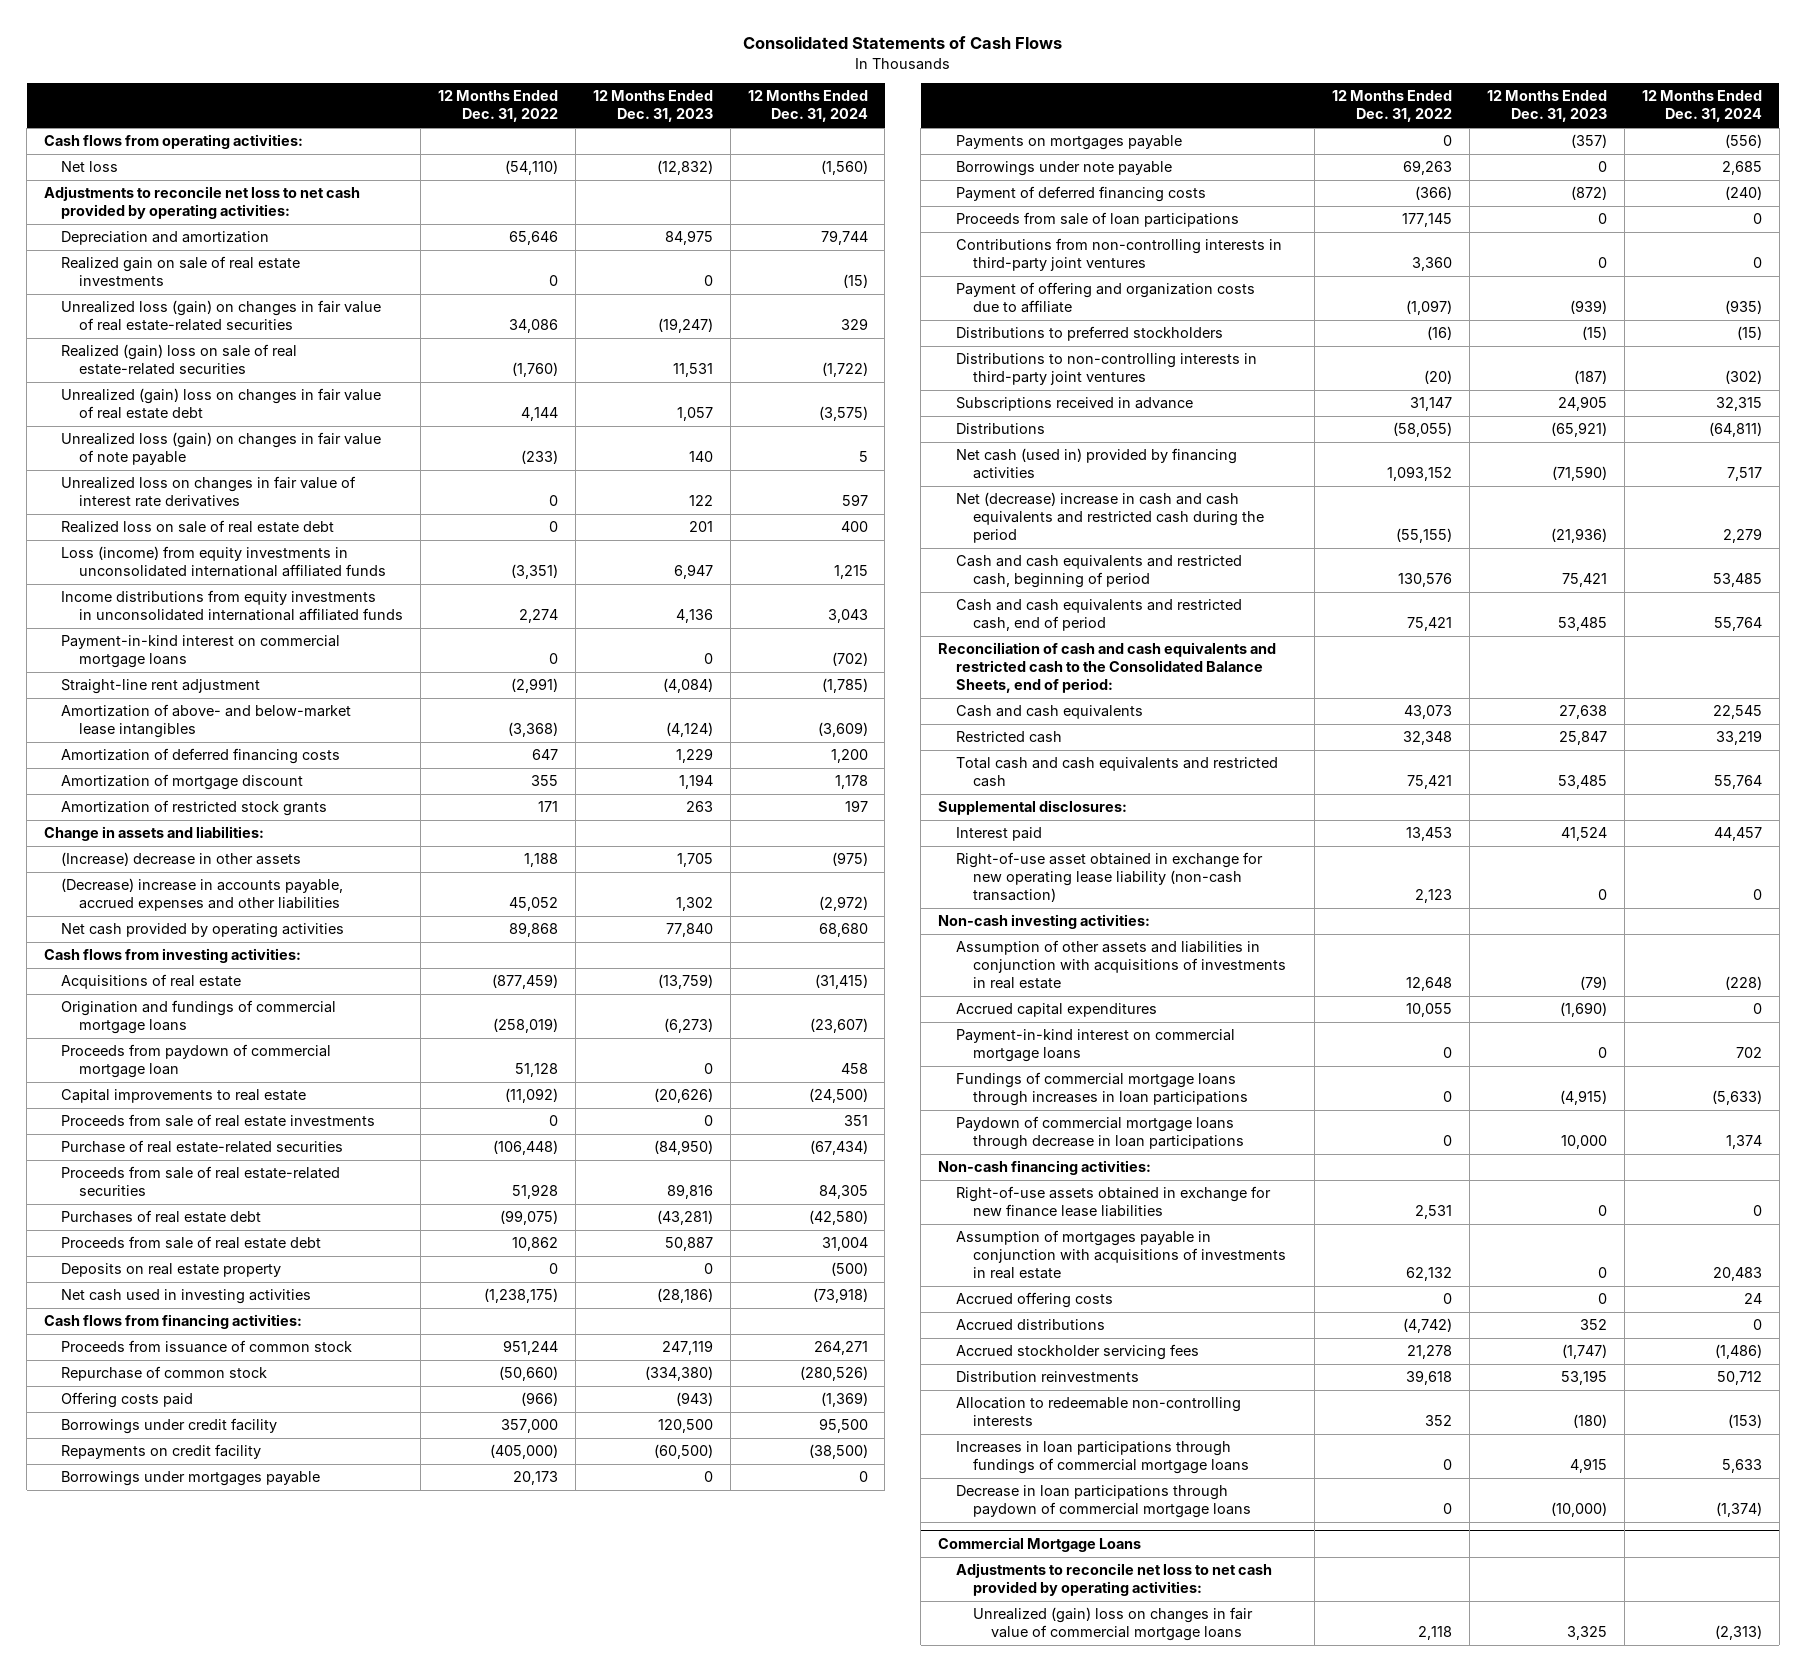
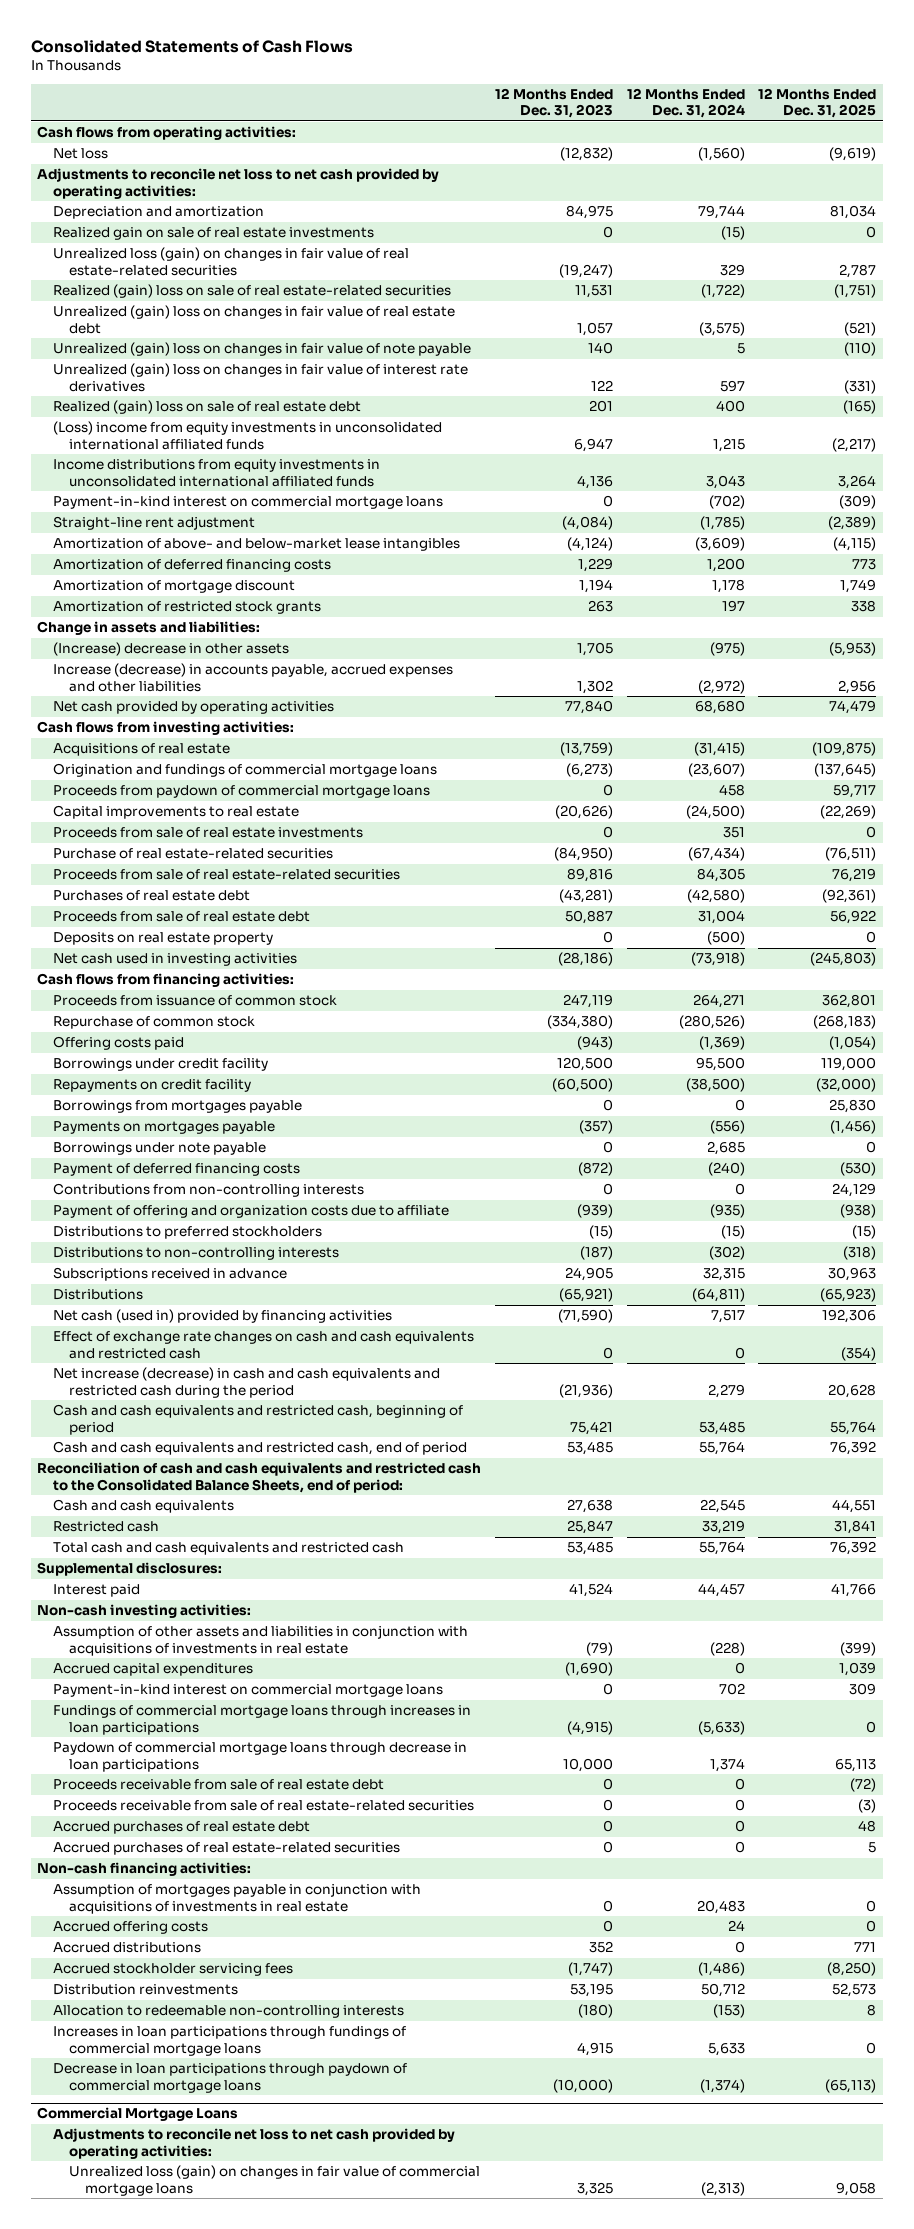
- | 12 Months Ended Dec. 31, 2022 | 12 Months Ended Dec. 31, 2023 | 12 Months Ended Dec. 31, 2024
+ | 12 Months Ended Dec. 31, 2023 | 12 Months Ended Dec. 31, 2024 | 12 Months Ended Dec. 31, 2025
- Unrealized loss (gain) on changes in fair value of note payable | (233) | 140 | 5
- Unrealized loss on changes in fair value of interest rate derivatives | 0 | 122 | 597
- Realized loss on sale of real estate debt | 0 | 201 | 400
- Loss (income) from equity investments in unconsolidated international affiliated funds | (3,351) | 6,947 | 1,215
+ Unrealized (gain) loss on changes in fair value of note payable | 140 | 5 | (110)
+ Unrealized (gain) loss on changes in fair value of interest rate derivatives | 122 | 597 | (331)
+ Realized (gain) loss on sale of real estate debt | 201 | 400 | (165)
+ (Loss) income from equity investments in unconsolidated international affiliated funds | 6,947 | 1,215 | (2,217)
- (Decrease) increase in accounts payable, accrued expenses and other liabilities | 45,052 | 1,302 | (2,972)
+ Increase (decrease) in accounts payable, accrued expenses and other liabilities | 1,302 | (2,972) | 2,956
- Proceeds from paydown of commercial mortgage loan | 51,128 | 0 | 458
+ Proceeds from paydown of commercial mortgage loans | 0 | 458 | 59,717
- Borrowings under mortgages payable | 20,173 | 0 | 0
+ Borrowings from mortgages payable | 0 | 0 | 25,830
- Proceeds from sale of loan participations | 177,145 | 0 | 0
- Contributions from non-controlling interests in third-party joint ventures | 3,360 | 0 | 0
+ Contributions from non-controlling interests | 0 | 0 | 24,129
- Distributions to non-controlling interests in third-party joint ventures | (20) | (187) | (302)
+ Distributions to non-controlling interests | (187) | (302) | (318)
- Net (decrease) increase in cash and cash equivalents and restricted cash during the period | (55,155) | (21,936) | 2,279
+ Effect of exchange rate changes on cash and cash equivalents and restricted cash | 0 | 0 | (354)
+ Net increase (decrease) in cash and cash equivalents and restricted cash during the period | (21,936) | 2,279 | 20,628
- Right-of-use asset obtained in exchange for new operating lease liability (non-cash transaction) | 2,123 | 0 | 0
+ Proceeds receivable from sale of real estate debt | 0 | 0 | (72)
+ Proceeds receivable from sale of real estate-related securities | 0 | 0 | (3)
+ Accrued purchases of real estate debt | 0 | 0 | 48
+ Accrued purchases of real estate-related securities | 0 | 0 | 5
- Right-of-use assets obtained in exchange for new finance lease liabilities | 2,531 | 0 | 0
@ Commercial Mortgage Loans
- Unrealized (gain) loss on changes in fair value of commercial mortgage loans | 2,118 | 3,325 | (2,313)
+ Unrealized loss (gain) on changes in fair value of commercial mortgage loans | 3,325 | (2,313) | 9,058

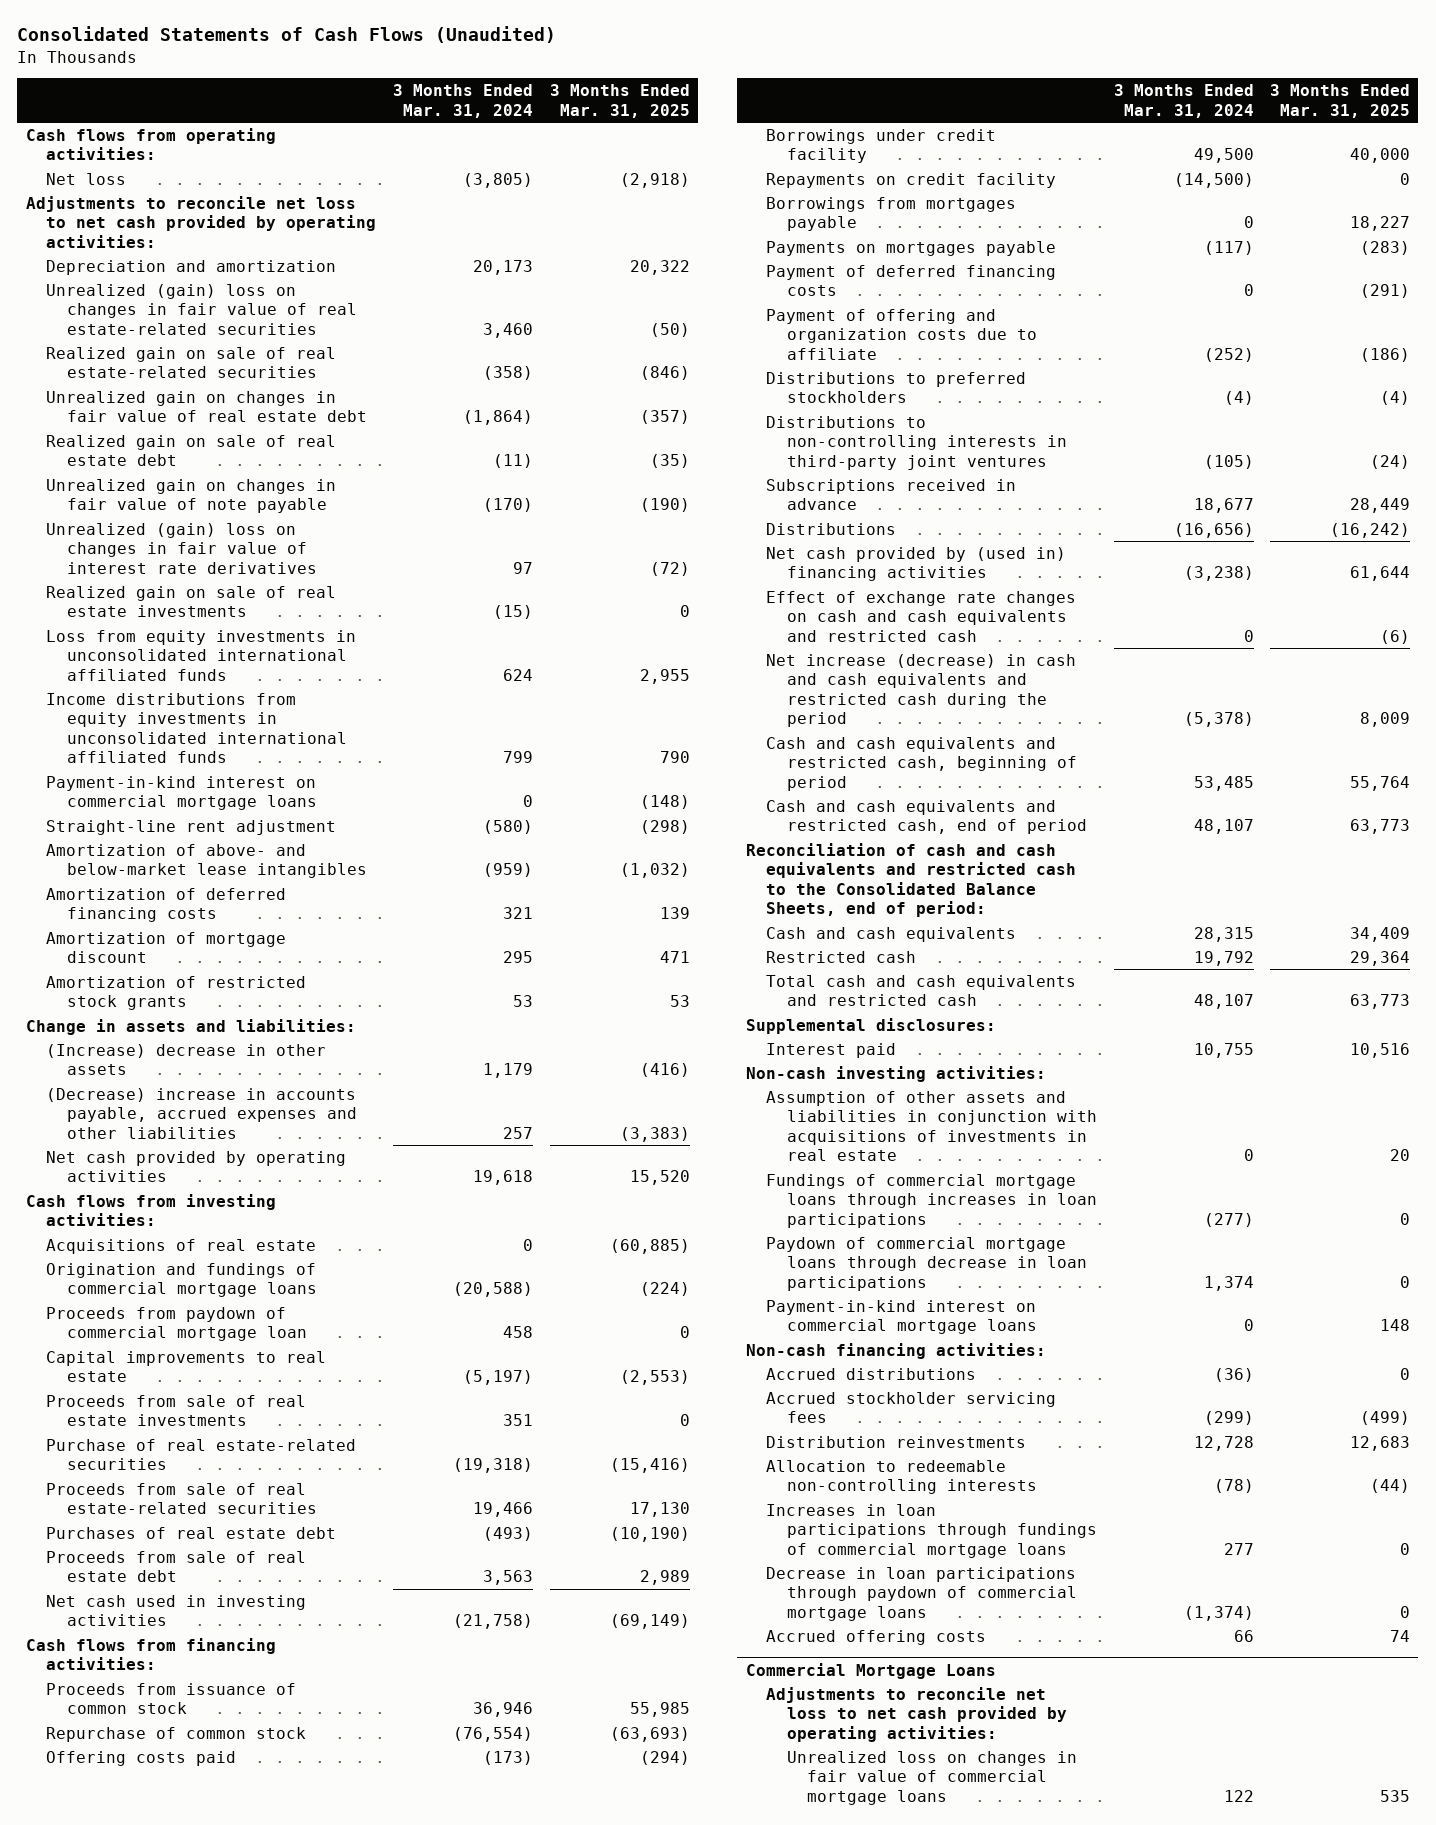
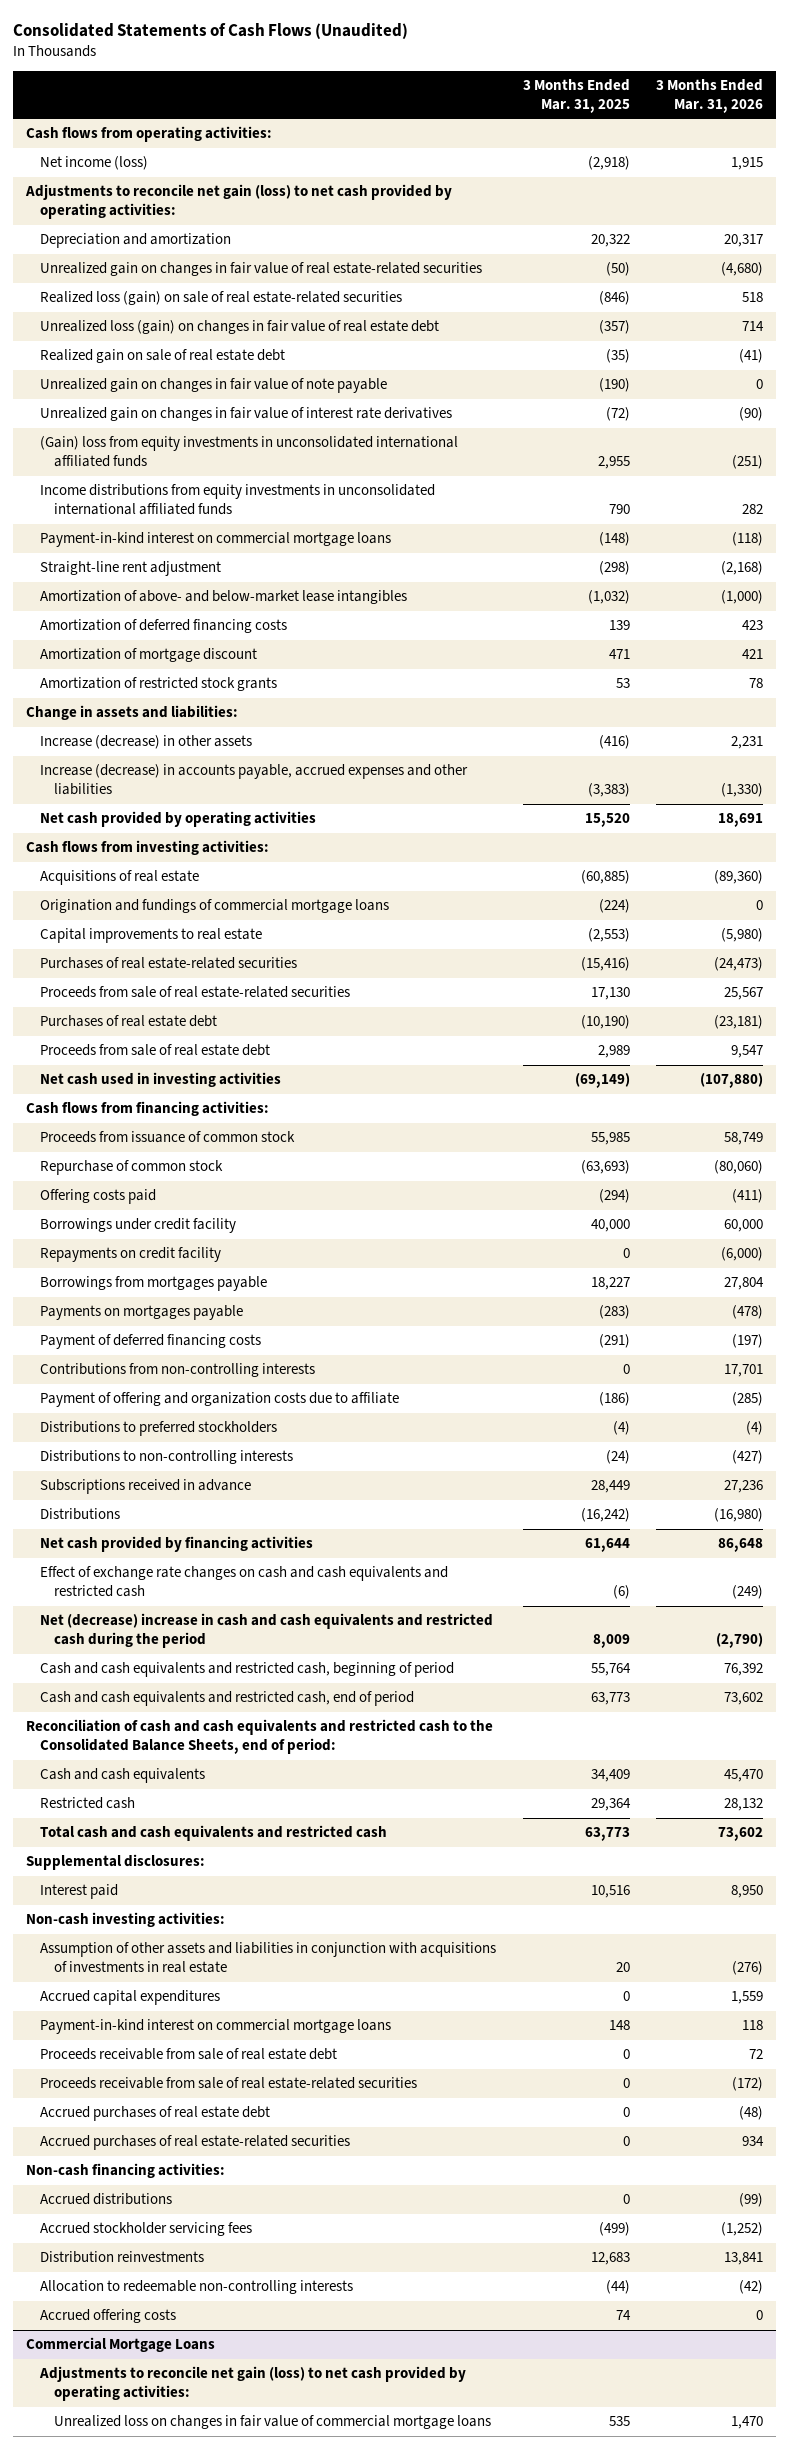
- | 3 Months Ended Mar. 31, 2024 | 3 Months Ended Mar. 31, 2025
+ | 3 Months Ended Mar. 31, 2025 | 3 Months Ended Mar. 31, 2026
- Net loss | (3,805) | (2,918)
- Adjustments to reconcile net loss to net cash provided by operating activities:
+ Net income (loss) | (2,918) | 1,915
+ Adjustments to reconcile net gain (loss) to net cash provided by operating activities:
- Unrealized (gain) loss on changes in fair value of real estate-related securities | 3,460 | (50)
- Realized gain on sale of real estate-related securities | (358) | (846)
- Unrealized gain on changes in fair value of real estate debt | (1,864) | (357)
+ Unrealized gain on changes in fair value of real estate-related securities | (50) | (4,680)
+ Realized loss (gain) on sale of real estate-related securities | (846) | 518
+ Unrealized loss (gain) on changes in fair value of real estate debt | (357) | 714
- Unrealized (gain) loss on changes in fair value of interest rate derivatives | 97 | (72)
- Realized gain on sale of real estate investments | (15) | 0
- Loss from equity investments in unconsolidated international affiliated funds | 624 | 2,955
+ Unrealized gain on changes in fair value of interest rate derivatives | (72) | (90)
+ (Gain) loss from equity investments in unconsolidated international affiliated funds | 2,955 | (251)
- (Increase) decrease in other assets | 1,179 | (416)
- (Decrease) increase in accounts payable, accrued expenses and other liabilities | 257 | (3,383)
+ Increase (decrease) in other assets | (416) | 2,231
+ Increase (decrease) in accounts payable, accrued expenses and other liabilities | (3,383) | (1,330)
- Proceeds from paydown of commercial mortgage loan | 458 | 0
- Proceeds from sale of real estate investments | 351 | 0
- Purchase of real estate-related securities | (19,318) | (15,416)
+ Purchases of real estate-related securities | (15,416) | (24,473)
+ Contributions from non-controlling interests | 0 | 17,701
- Distributions to non-controlling interests in third-party joint ventures | (105) | (24)
+ Distributions to non-controlling interests | (24) | (427)
- Net cash provided by (used in) financing activities | (3,238) | 61,644
+ Net cash provided by financing activities | 61,644 | 86,648
- Net increase (decrease) in cash and cash equivalents and restricted cash during the period | (5,378) | 8,009
+ Net (decrease) increase in cash and cash equivalents and restricted cash during the period | 8,009 | (2,790)
- Fundings of commercial mortgage loans through increases in loan participations | (277) | 0
- Paydown of commercial mortgage loans through decrease in loan participations | 1,374 | 0
+ Accrued capital expenditures | 0 | 1,559
+ Proceeds receivable from sale of real estate debt | 0 | 72
+ Proceeds receivable from sale of real estate-related securities | 0 | (172)
+ Accrued purchases of real estate debt | 0 | (48)
+ Accrued purchases of real estate-related securities | 0 | 934
- Increases in loan participations through fundings of commercial mortgage loans | 277 | 0
- Decrease in loan participations through paydown of commercial mortgage loans | (1,374) | 0
@ Commercial Mortgage Loans
- Adjustments to reconcile net loss to net cash provided by operating activities:
+ Adjustments to reconcile net gain (loss) to net cash provided by operating activities:

